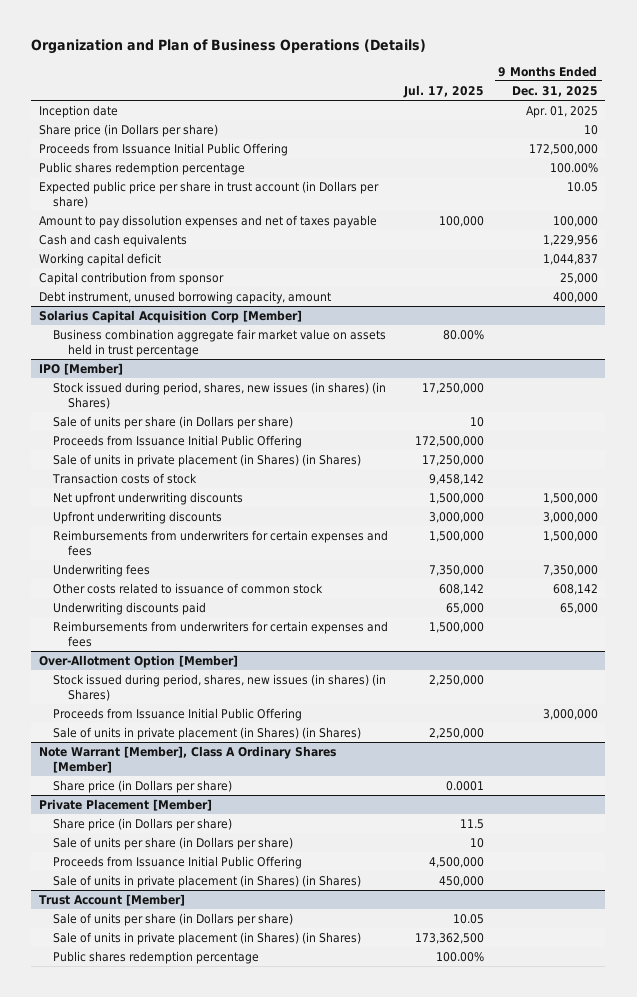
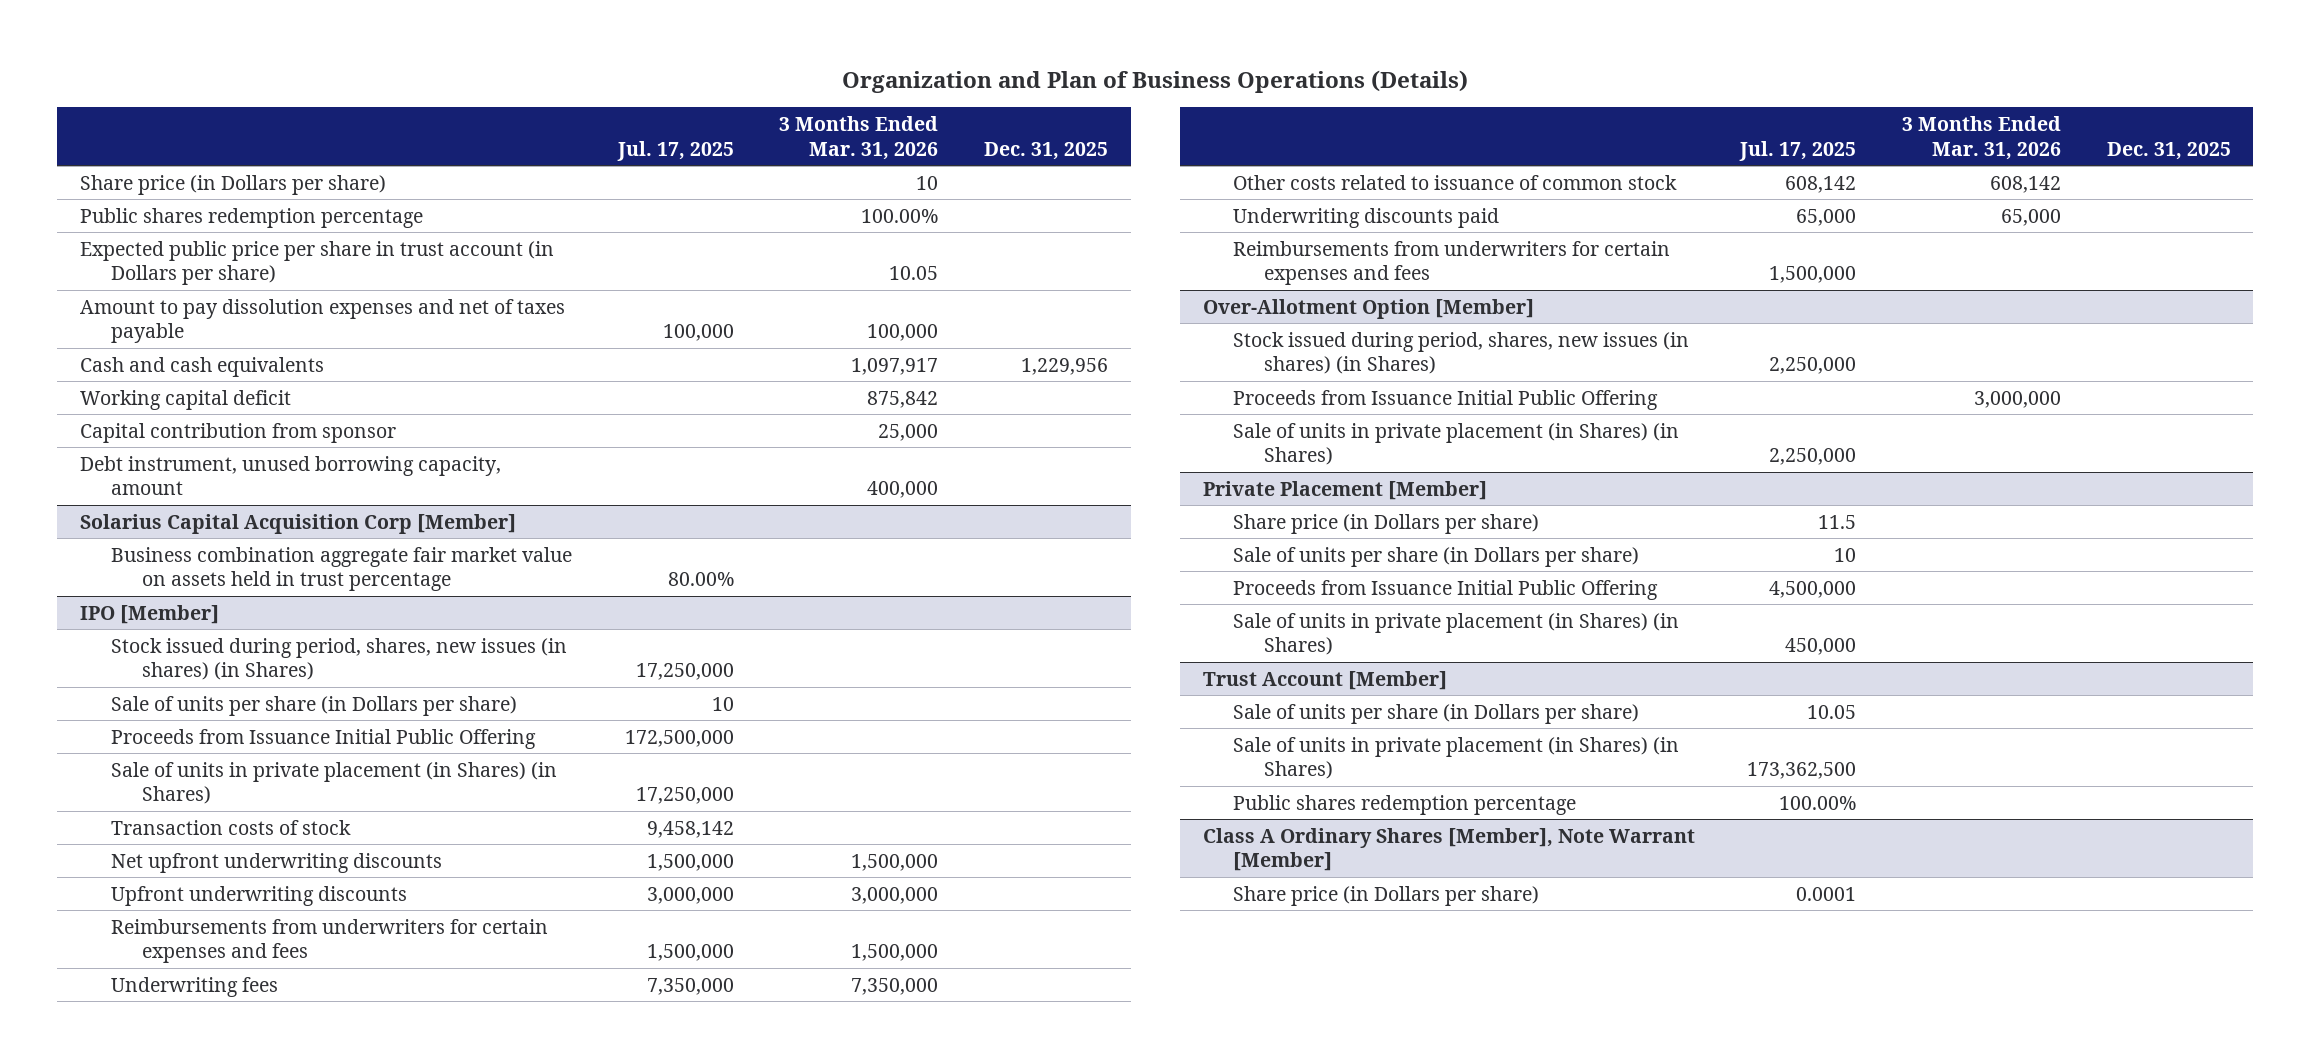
- | Jul. 17, 2025 | 9 Months Ended Dec. 31, 2025
+ | Jul. 17, 2025 | 3 Months Ended Mar. 31, 2026 | Dec. 31, 2025
- Inception date | | Apr. 01, 2025
- Proceeds from Issuance Initial Public Offering | | 172,500,000
- Note Warrant [Member], Class A Ordinary Shares [Member]
- Share price (in Dollars per share) | 0.0001 |
+ Class A Ordinary Shares [Member], Note Warrant [Member]
+ Share price (in Dollars per share) | 0.0001 | |

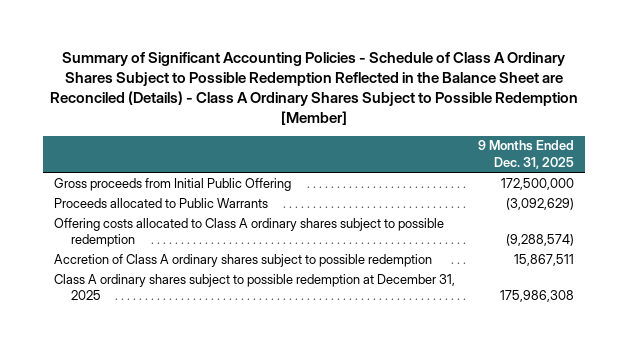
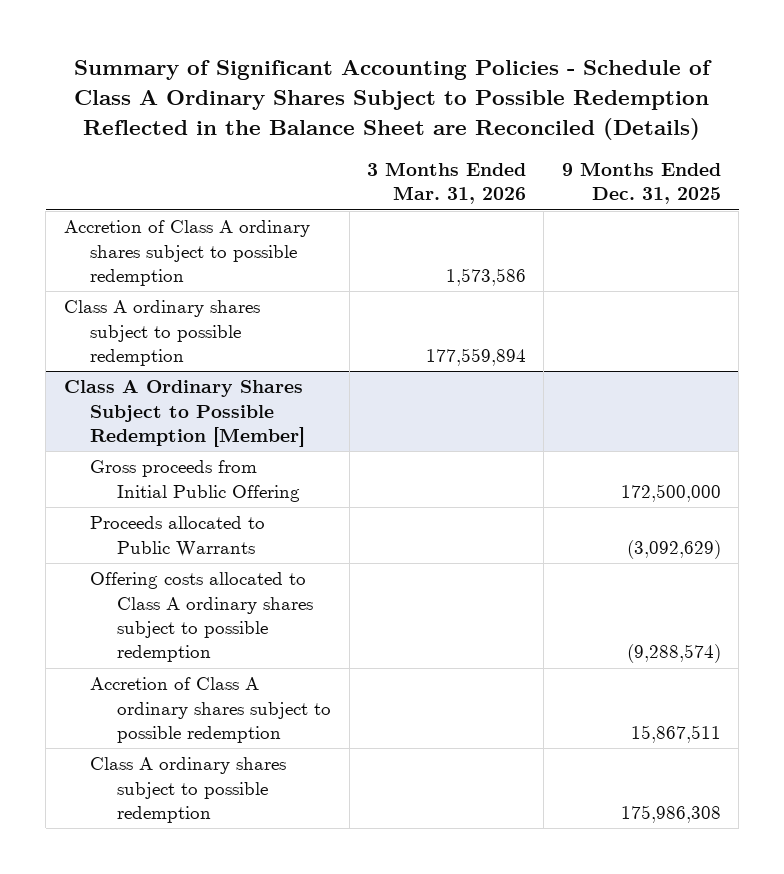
- Summary of Significant Accounting Policies - Schedule of Class A Ordinary Shares Subject to Possible Redemption Reflected in the Balance Sheet are Reconciled (Details) - Class A Ordinary Shares Subject to Possible Redemption [Member]
+ Summary of Significant Accounting Policies - Schedule of Class A Ordinary Shares Subject to Possible Redemption Reflected in the Balance Sheet are Reconciled (Details)
- | 9 Months Ended Dec. 31, 2025
+ | 3 Months Ended Mar. 31, 2026 | 9 Months Ended Dec. 31, 2025
+ Accretion of Class A ordinary shares subject to possible redemption | 1,573,586 |
+ Class A ordinary shares subject to possible redemption | 177,559,894 |
+ Class A Ordinary Shares Subject to Possible Redemption [Member]
- Class A ordinary shares subject to possible redemption at December 31, 2025 | 175,986,308
+ Class A ordinary shares subject to possible redemption | | 175,986,308

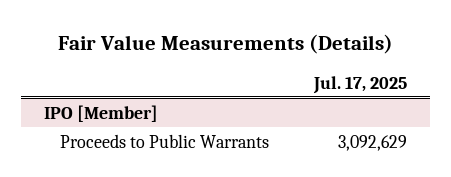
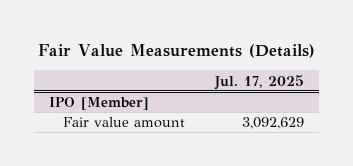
@ IPO [Member]
- Proceeds to Public Warrants | 3,092,629
+ Fair value amount | 3,092,629

